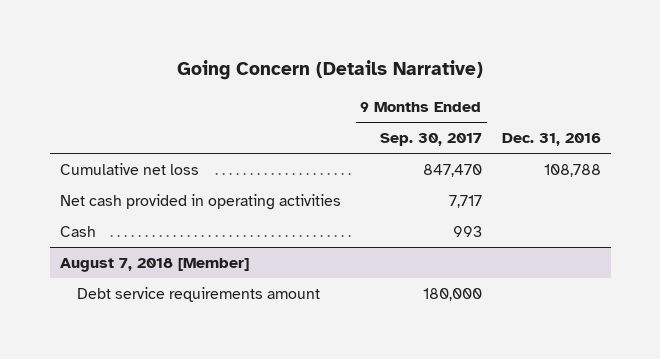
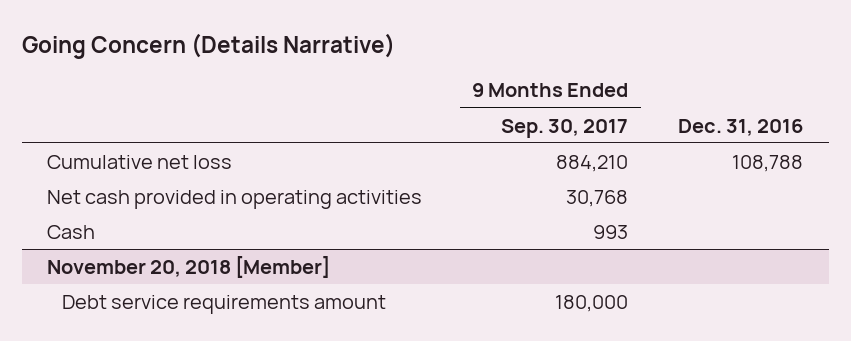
- Cumulative net loss | 847,470 | 108,788
- Net cash provided in operating activities | 7,717 |
+ Cumulative net loss | 884,210 | 108,788
+ Net cash provided in operating activities | 30,768 |
- August 7, 2018 [Member]
+ November 20, 2018 [Member]

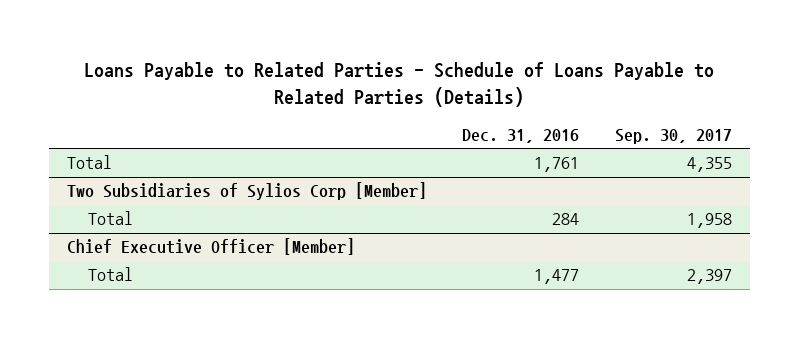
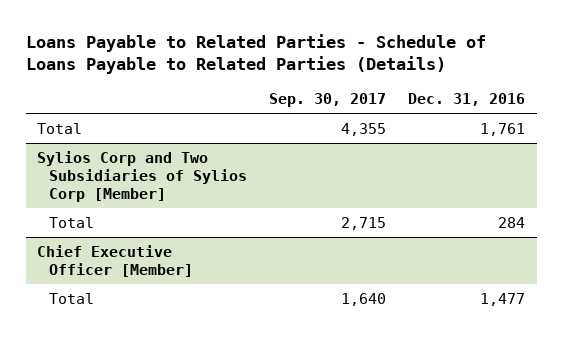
- | Dec. 31, 2016 | Sep. 30, 2017
+ | Sep. 30, 2017 | Dec. 31, 2016
- Two Subsidiaries of Sylios Corp [Member]
- Total | 284 | 1,958
+ Sylios Corp and Two Subsidiaries of Sylios Corp [Member]
+ Total | 2,715 | 284
@ Chief Executive Officer [Member]
- Total | 1,477 | 2,397
+ Total | 1,640 | 1,477

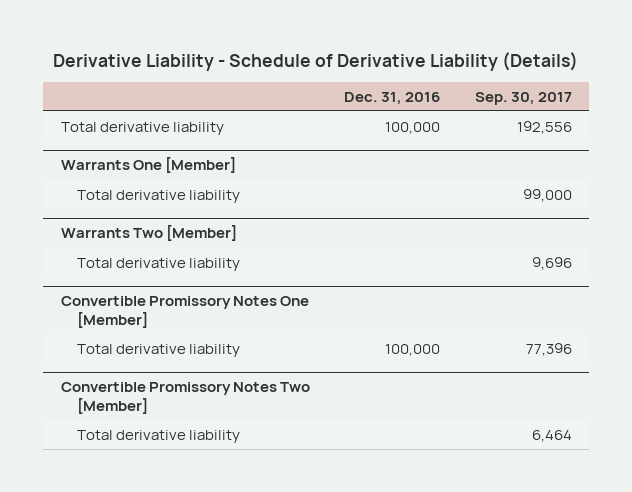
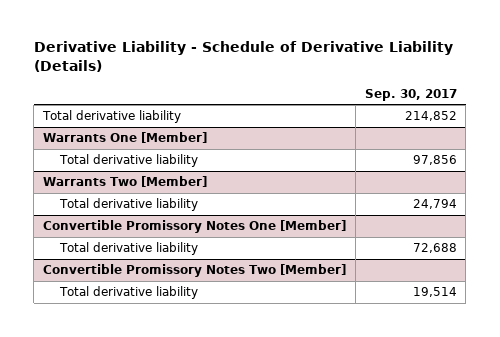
- | Dec. 31, 2016 | Sep. 30, 2017
+ | Sep. 30, 2017
- Total derivative liability | 100,000 | 192,556
+ Total derivative liability | 214,852
@ Warrants One [Member]
- Total derivative liability | | 99,000
+ Total derivative liability | 97,856
@ Warrants Two [Member]
- Total derivative liability | | 9,696
+ Total derivative liability | 24,794
@ Convertible Promissory Notes One [Member]
- Total derivative liability | 100,000 | 77,396
+ Total derivative liability | 72,688
@ Convertible Promissory Notes Two [Member]
- Total derivative liability | | 6,464
+ Total derivative liability | 19,514

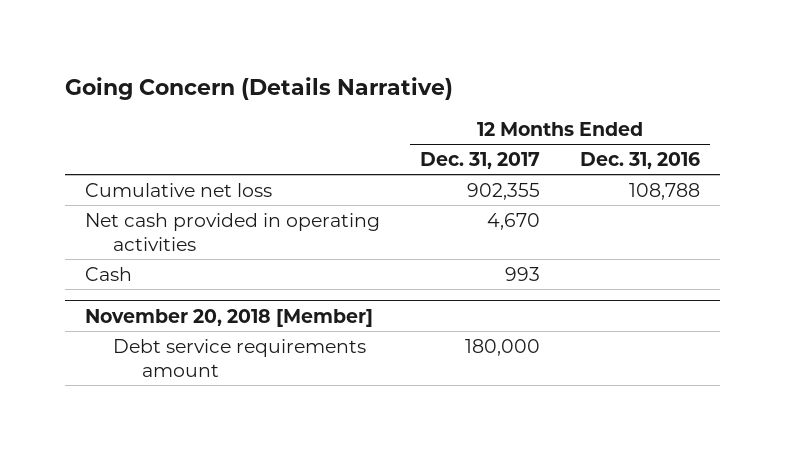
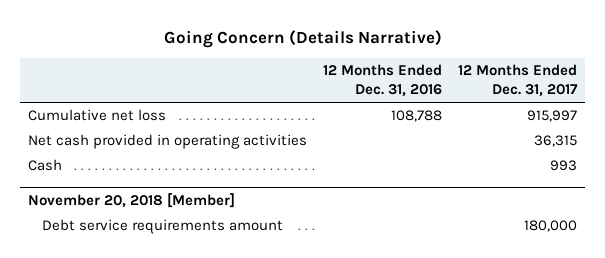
- | 12 Months Ended Dec. 31, 2017 | 12 Months Ended Dec. 31, 2016
+ | 12 Months Ended Dec. 31, 2016 | 12 Months Ended Dec. 31, 2017
- Cumulative net loss | 902,355 | 108,788
- Net cash provided in operating activities | 4,670 |
+ Cumulative net loss | 108,788 | 915,997
+ Net cash provided in operating activities | | 36,315

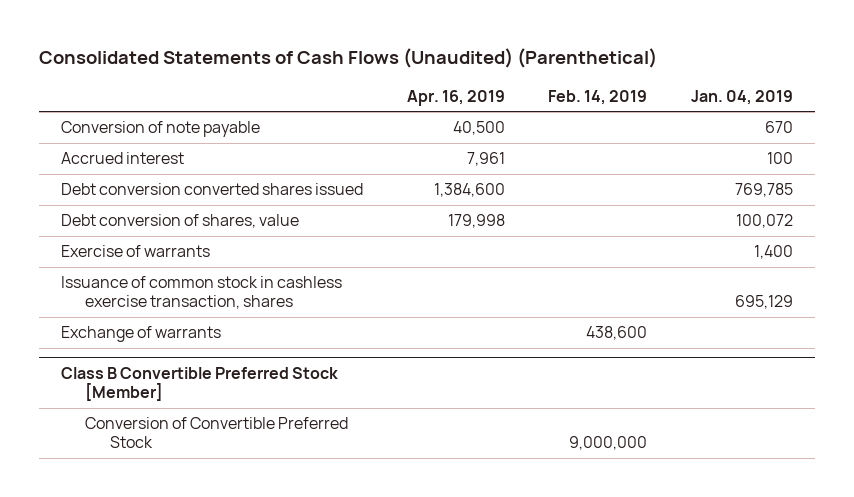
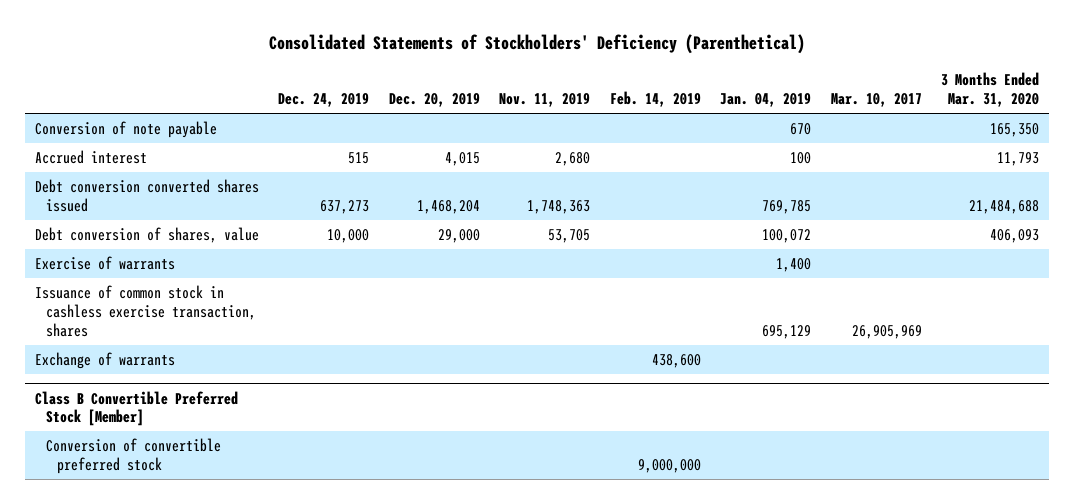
- Consolidated Statements of Cash Flows (Unaudited) (Parenthetical)
+ Consolidated Statements of Stockholders' Deficiency (Parenthetical)
- | Apr. 16, 2019 | Feb. 14, 2019 | Jan. 04, 2019
+ | Dec. 24, 2019 | Dec. 20, 2019 | Nov. 11, 2019 | Feb. 14, 2019 | Jan. 04, 2019 | Mar. 10, 2017 | 3 Months Ended Mar. 31, 2020
@ Class B Convertible Preferred Stock [Member]
- Conversion of Convertible Preferred Stock | | 9,000,000 |
+ Conversion of convertible preferred stock | | | | 9,000,000 | | |

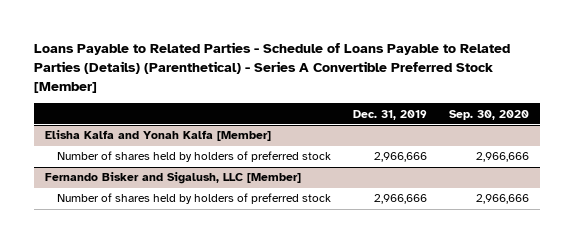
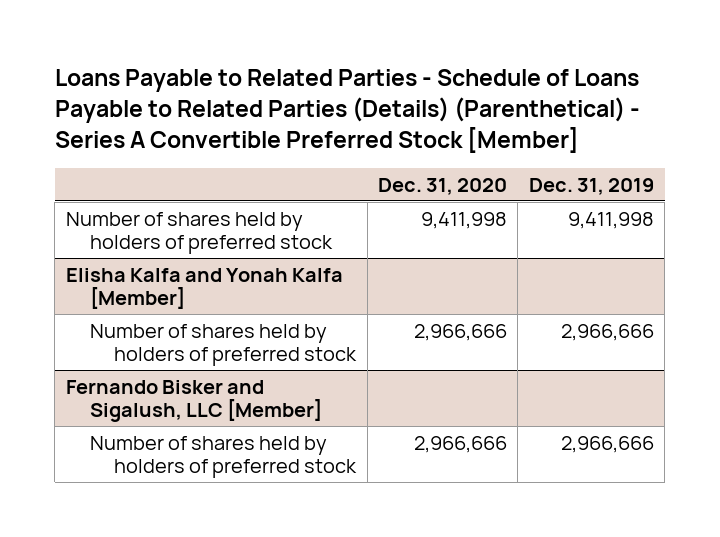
- | Dec. 31, 2019 | Sep. 30, 2020
+ | Dec. 31, 2020 | Dec. 31, 2019
+ Number of shares held by holders of preferred stock | 9,411,998 | 9,411,998

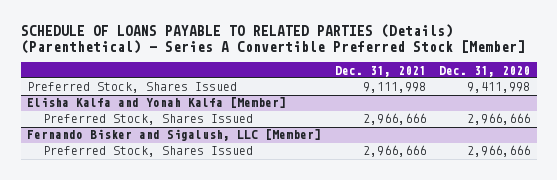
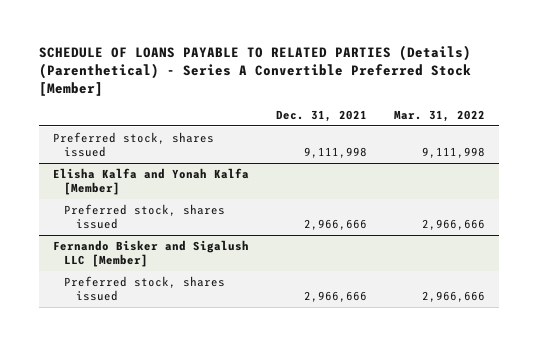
- | Dec. 31, 2021 | Dec. 31, 2020
+ | Dec. 31, 2021 | Mar. 31, 2022
- Preferred Stock, Shares Issued | 9,111,998 | 9,411,998
+ Preferred stock, shares issued | 9,111,998 | 9,111,998
@ Elisha Kalfa and Yonah Kalfa [Member]
- Preferred Stock, Shares Issued | 2,966,666 | 2,966,666
- Fernando Bisker and Sigalush, LLC [Member]
- Preferred Stock, Shares Issued | 2,966,666 | 2,966,666
@ Elisha Kalfa and Yonah Kalfa [Member]
+ Preferred stock, shares issued | 2,966,666 | 2,966,666
+ Fernando Bisker and Sigalush LLC [Member]
+ Preferred stock, shares issued | 2,966,666 | 2,966,666

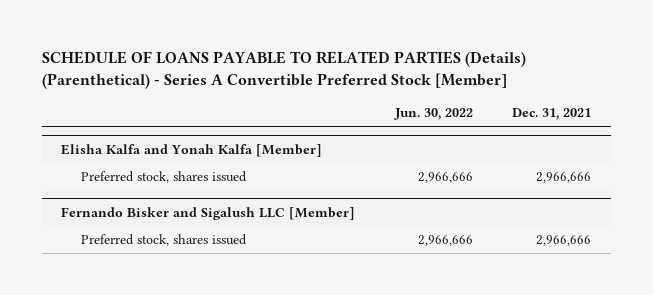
- | Dec. 31, 2021 | Mar. 31, 2022
+ | Jun. 30, 2022 | Dec. 31, 2021
- Preferred stock, shares issued | 9,111,998 | 9,111,998

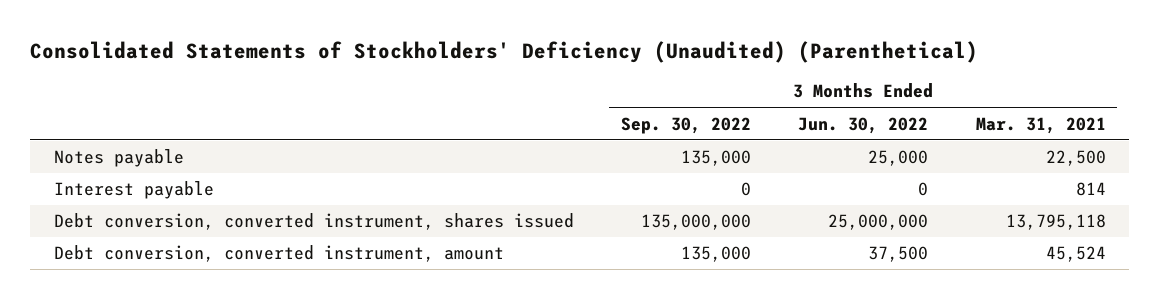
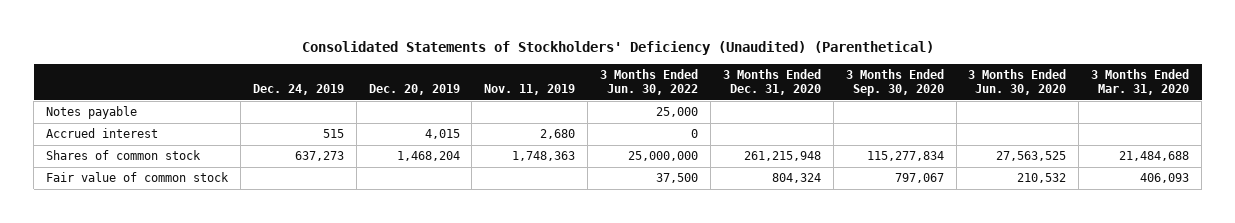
- | 3 Months Ended Sep. 30, 2022 | 3 Months Ended Jun. 30, 2022 | 3 Months Ended Mar. 31, 2021
+ | Dec. 24, 2019 | Dec. 20, 2019 | Nov. 11, 2019 | 3 Months Ended Jun. 30, 2022 | 3 Months Ended Dec. 31, 2020 | 3 Months Ended Sep. 30, 2020 | 3 Months Ended Jun. 30, 2020 | 3 Months Ended Mar. 31, 2020
- Interest payable | 0 | 0 | 814
- Debt conversion, converted instrument, shares issued | 135,000,000 | 25,000,000 | 13,795,118
- Debt conversion, converted instrument, amount | 135,000 | 37,500 | 45,524
+ Accrued interest | 515 | 4,015 | 2,680 | 0 | | | |
+ Shares of common stock | 637,273 | 1,468,204 | 1,748,363 | 25,000,000 | 261,215,948 | 115,277,834 | 27,563,525 | 21,484,688
+ Fair value of common stock | | | | 37,500 | 804,324 | 797,067 | 210,532 | 406,093

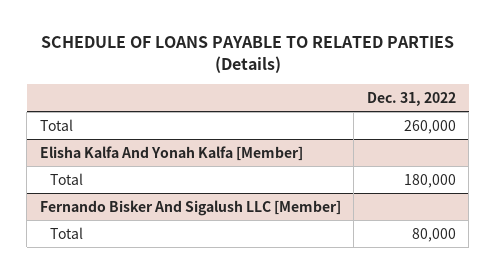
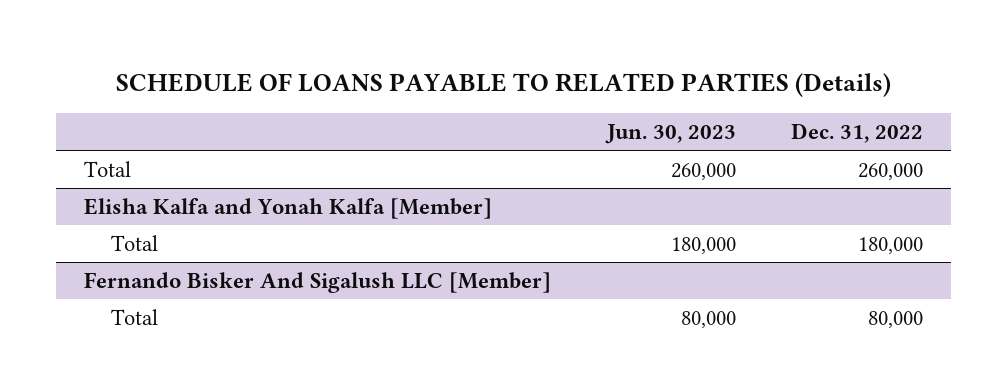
- | Dec. 31, 2022
+ | Jun. 30, 2023 | Dec. 31, 2022
- Elisha Kalfa And Yonah Kalfa [Member]
+ Elisha Kalfa and Yonah Kalfa [Member]

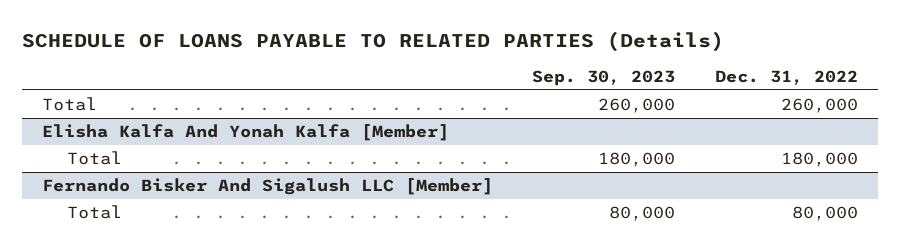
- | Jun. 30, 2023 | Dec. 31, 2022
+ | Sep. 30, 2023 | Dec. 31, 2022
- Elisha Kalfa and Yonah Kalfa [Member]
+ Elisha Kalfa And Yonah Kalfa [Member]

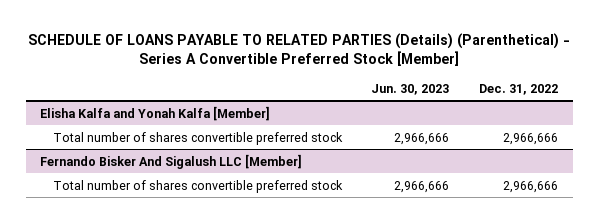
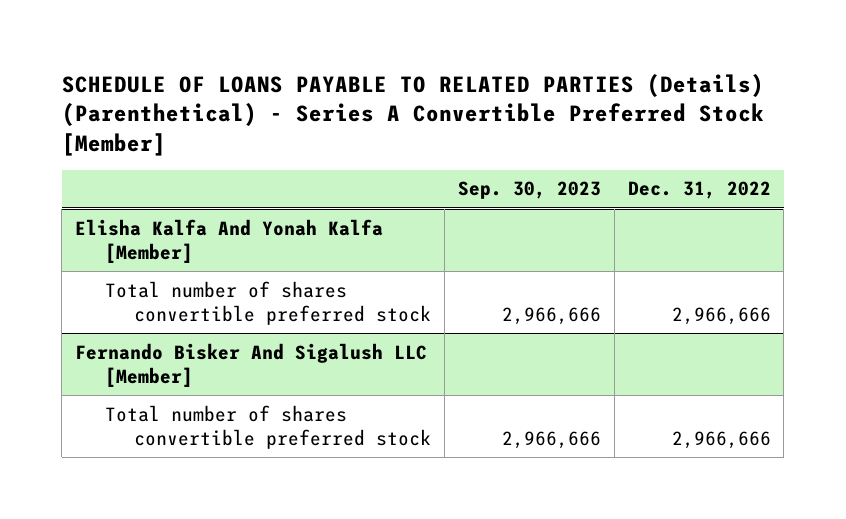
- | Jun. 30, 2023 | Dec. 31, 2022
+ | Sep. 30, 2023 | Dec. 31, 2022
- Elisha Kalfa and Yonah Kalfa [Member]
+ Elisha Kalfa And Yonah Kalfa [Member]

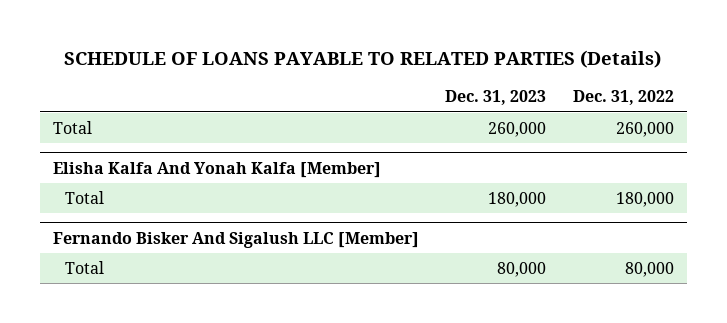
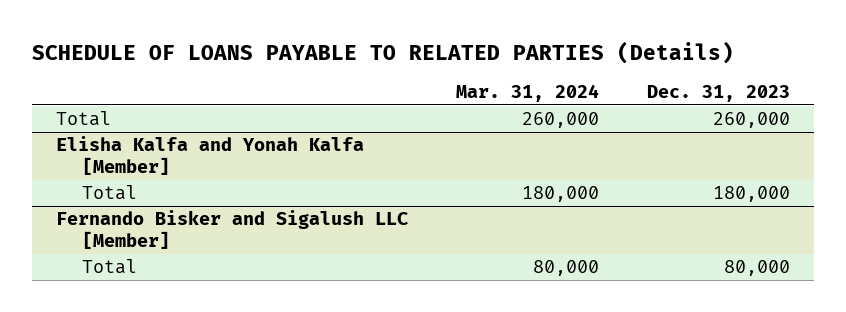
- | Dec. 31, 2023 | Dec. 31, 2022
+ | Mar. 31, 2024 | Dec. 31, 2023
- Elisha Kalfa And Yonah Kalfa [Member]
+ Elisha Kalfa and Yonah Kalfa [Member]
- Fernando Bisker And Sigalush LLC [Member]
+ Fernando Bisker and Sigalush LLC [Member]

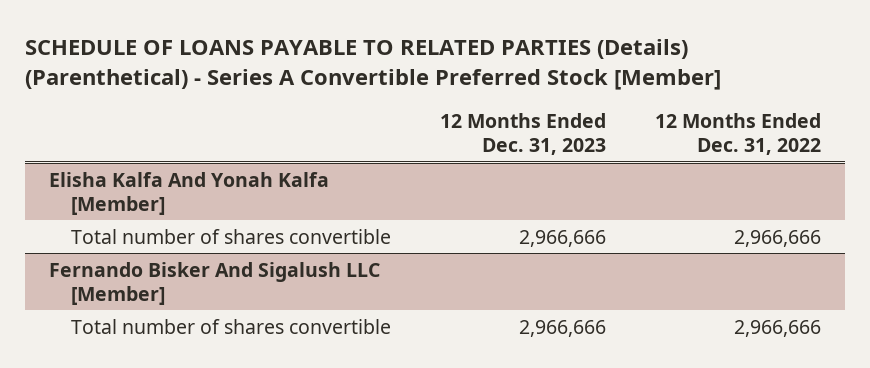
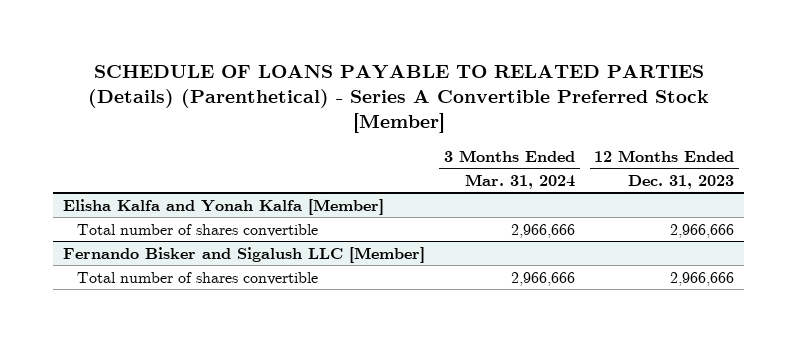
- | 12 Months Ended Dec. 31, 2023 | 12 Months Ended Dec. 31, 2022
+ | 3 Months Ended Mar. 31, 2024 | 12 Months Ended Dec. 31, 2023
- Elisha Kalfa And Yonah Kalfa [Member]
+ Elisha Kalfa and Yonah Kalfa [Member]
- Fernando Bisker And Sigalush LLC [Member]
+ Fernando Bisker and Sigalush LLC [Member]

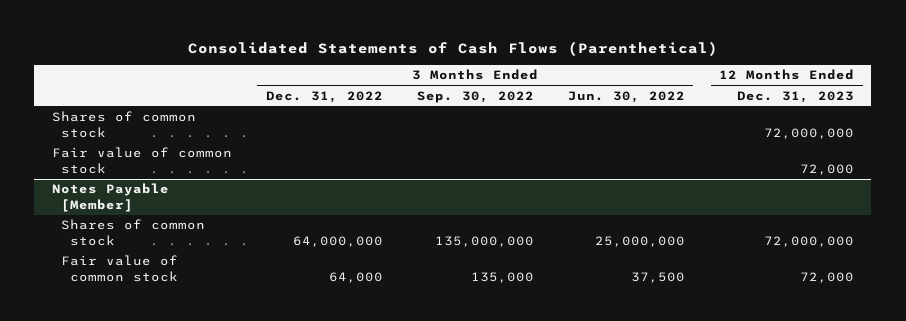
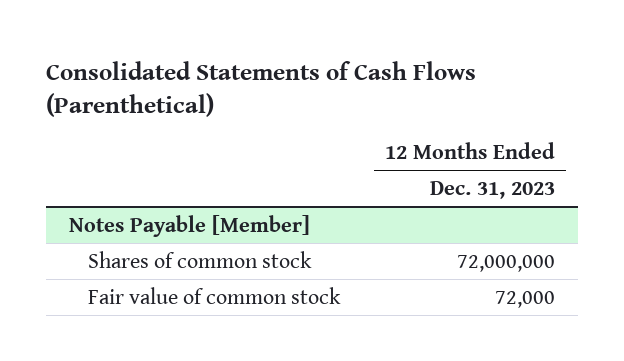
- | 3 Months Ended Dec. 31, 2022 | 3 Months Ended Sep. 30, 2022 | 3 Months Ended Jun. 30, 2022 | 12 Months Ended Dec. 31, 2023
+ | 12 Months Ended Dec. 31, 2023
- Shares of common stock | | | | 72,000,000
- Fair value of common stock | | | | 72,000

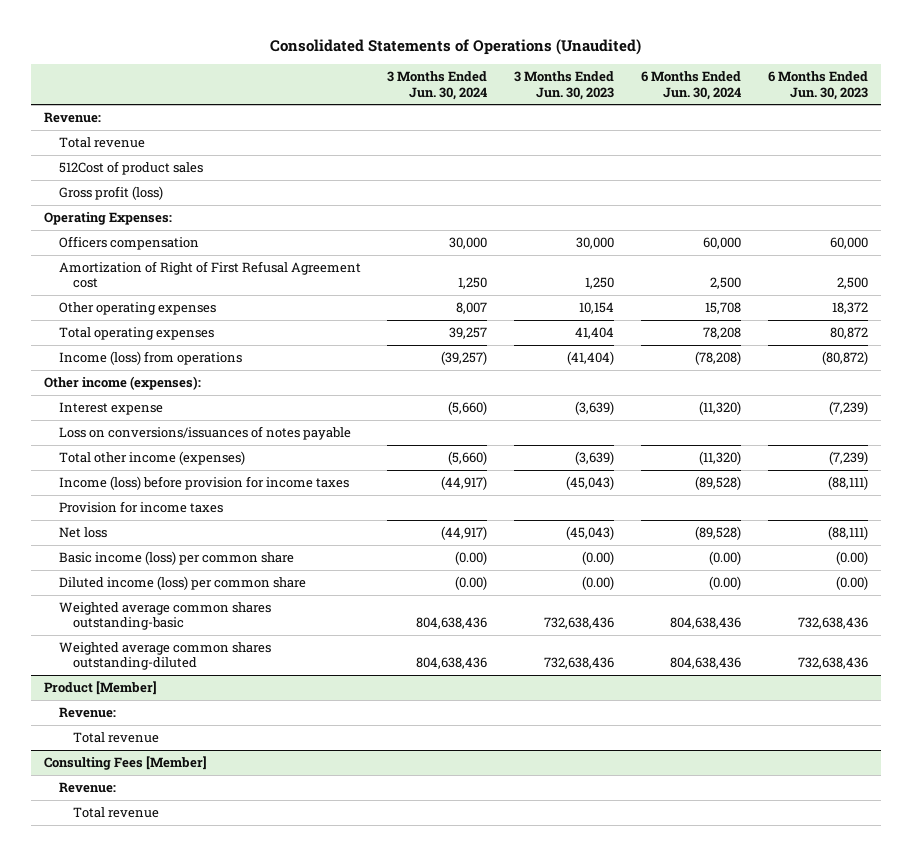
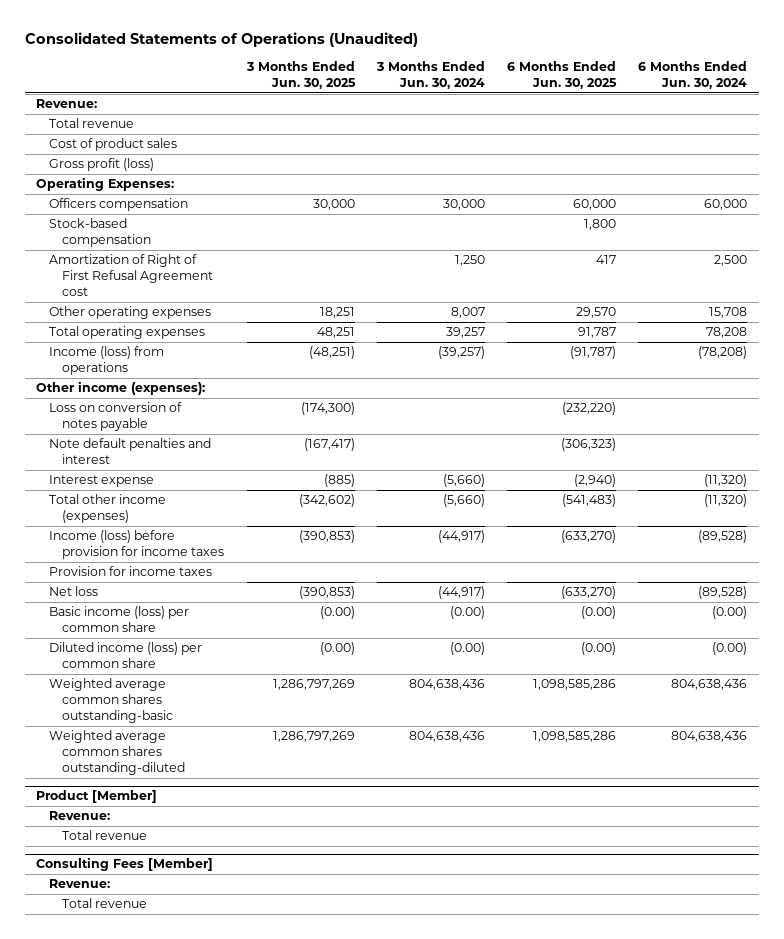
- | 3 Months Ended Jun. 30, 2024 | 3 Months Ended Jun. 30, 2023 | 6 Months Ended Jun. 30, 2024 | 6 Months Ended Jun. 30, 2023
+ | 3 Months Ended Jun. 30, 2025 | 3 Months Ended Jun. 30, 2024 | 6 Months Ended Jun. 30, 2025 | 6 Months Ended Jun. 30, 2024
- 512Cost of product sales
+ Cost of product sales
+ Stock-based compensation | | | 1,800 |
+ Loss on conversion of notes payable | (174,300) | | (232,220) |
+ Note default penalties and interest | (167,417) | | (306,323) |
- Loss on conversions/issuances of notes payable

